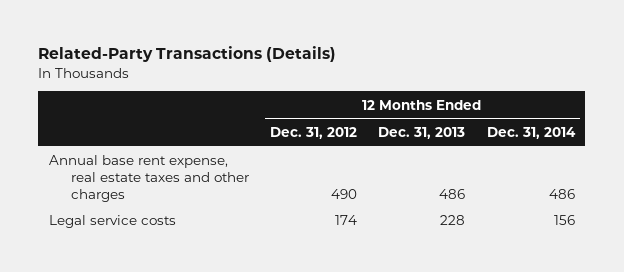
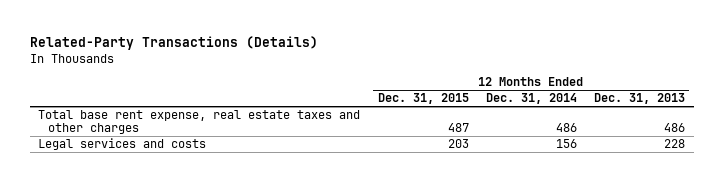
- | 12 Months Ended Dec. 31, 2012 | 12 Months Ended Dec. 31, 2013 | 12 Months Ended Dec. 31, 2014
+ | 12 Months Ended Dec. 31, 2015 | 12 Months Ended Dec. 31, 2014 | 12 Months Ended Dec. 31, 2013
- Annual base rent expense, real estate taxes and other charges | 490 | 486 | 486
- Legal service costs | 174 | 228 | 156
+ Total base rent expense, real estate taxes and other charges | 487 | 486 | 486
+ Legal services and costs | 203 | 156 | 228

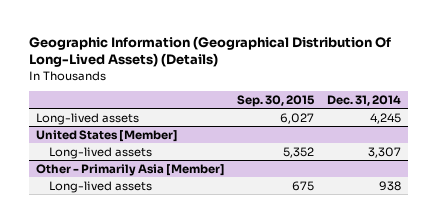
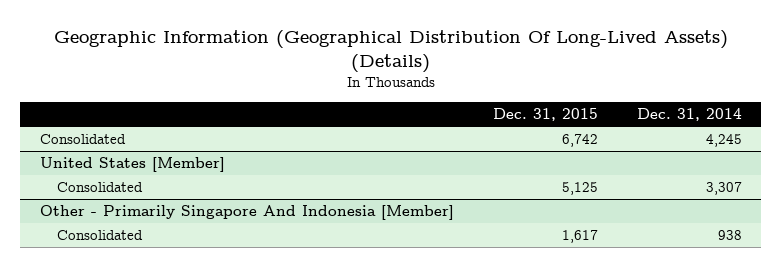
- | Sep. 30, 2015 | Dec. 31, 2014
+ | Dec. 31, 2015 | Dec. 31, 2014
- Long-lived assets | 6,027 | 4,245
+ Consolidated | 6,742 | 4,245
@ United States [Member]
- Long-lived assets | 5,352 | 3,307
- Other - Primarily Asia [Member]
- Long-lived assets | 675 | 938
@ United States [Member]
+ Consolidated | 5,125 | 3,307
+ Other - Primarily Singapore And Indonesia [Member]
+ Consolidated | 1,617 | 938

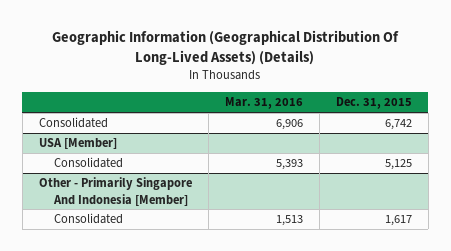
- | Dec. 31, 2015 | Dec. 31, 2014
+ | Mar. 31, 2016 | Dec. 31, 2015
- United States [Member]
+ USA [Member]

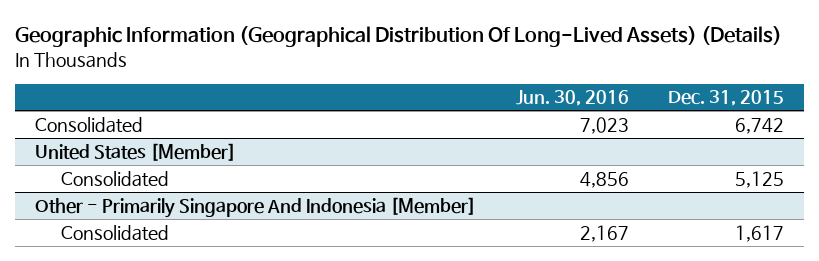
- | Mar. 31, 2016 | Dec. 31, 2015
+ | Jun. 30, 2016 | Dec. 31, 2015
- USA [Member]
+ United States [Member]

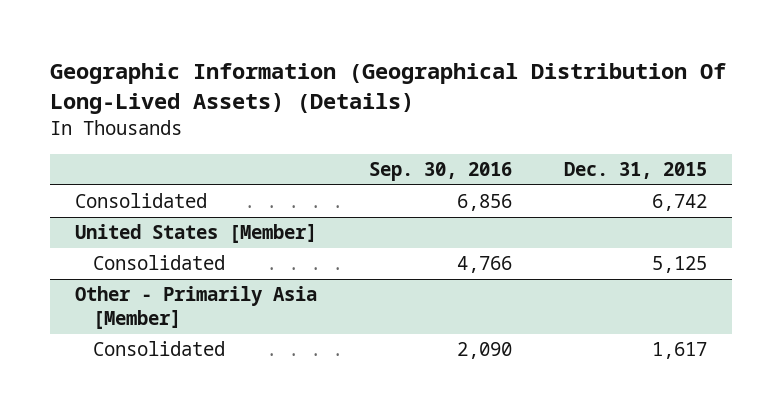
- | Jun. 30, 2016 | Dec. 31, 2015
+ | Sep. 30, 2016 | Dec. 31, 2015
- Other - Primarily Singapore And Indonesia [Member]
+ Other - Primarily Asia [Member]

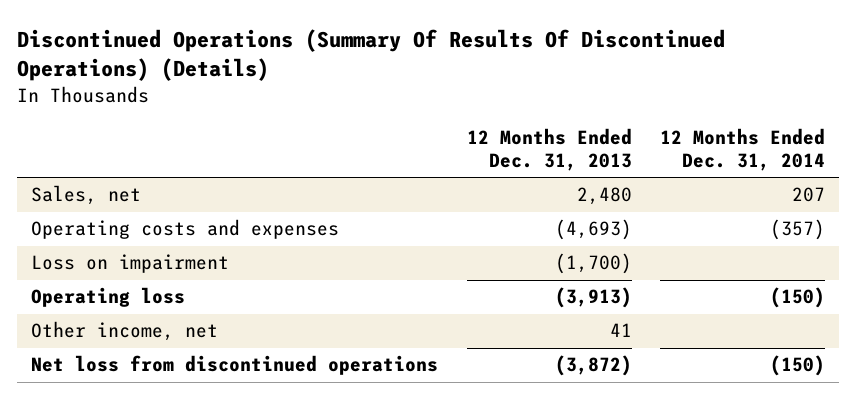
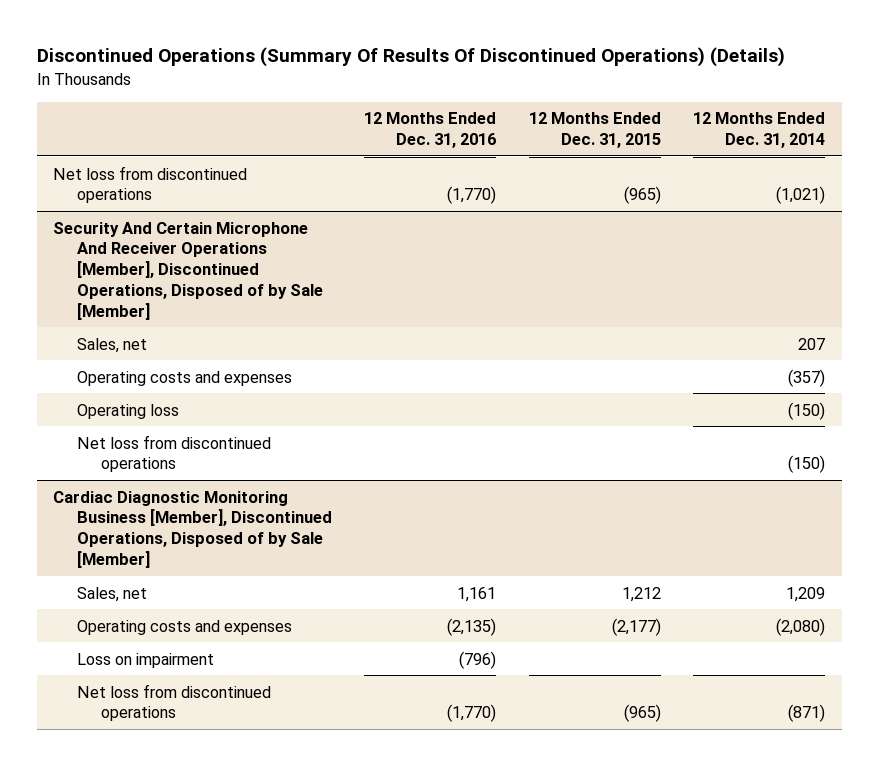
- | 12 Months Ended Dec. 31, 2013 | 12 Months Ended Dec. 31, 2014
+ | 12 Months Ended Dec. 31, 2016 | 12 Months Ended Dec. 31, 2015 | 12 Months Ended Dec. 31, 2014
+ Net loss from discontinued operations | (1,770) | (965) | (1,021)
+ Security And Certain Microphone And Receiver Operations [Member], Discontinued Operations, Disposed of by Sale [Member]
- Loss on impairment | (1,700) |
- Other income, net | 41 |
+ Cardiac Diagnostic Monitoring Business [Member], Discontinued Operations, Disposed of by Sale [Member]
+ Sales, net | 1,161 | 1,212 | 1,209
+ Operating costs and expenses | (2,135) | (2,177) | (2,080)
+ Loss on impairment | (796) | |
+ Net loss from discontinued operations | (1,770) | (965) | (871)

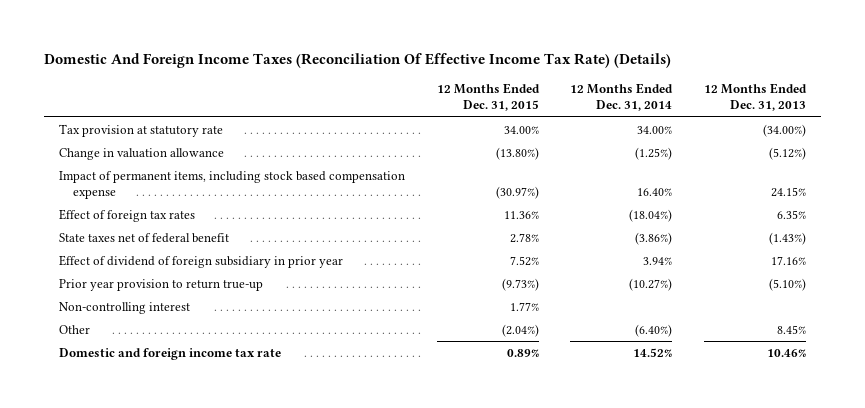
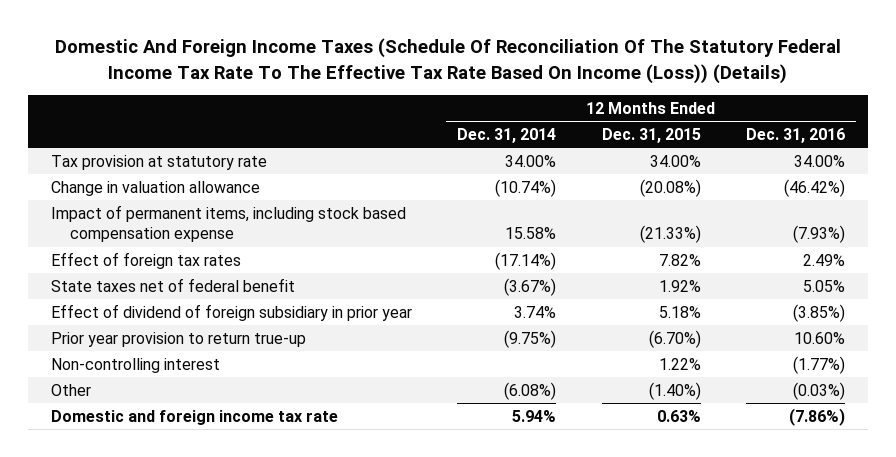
- Domestic And Foreign Income Taxes (Reconciliation Of Effective Income Tax Rate) (Details)
+ Domestic And Foreign Income Taxes (Schedule Of Reconciliation Of The Statutory Federal Income Tax Rate To The Effective Tax Rate Based On Income (Loss)) (Details)
- | 12 Months Ended Dec. 31, 2015 | 12 Months Ended Dec. 31, 2014 | 12 Months Ended Dec. 31, 2013
+ | 12 Months Ended Dec. 31, 2014 | 12 Months Ended Dec. 31, 2015 | 12 Months Ended Dec. 31, 2016
- Change in valuation allowance | (13.80%) | (1.25%) | (5.12%)
- Impact of permanent items, including stock based compensation expense | (30.97%) | 16.40% | 24.15%
- Effect of foreign tax rates | 11.36% | (18.04%) | 6.35%
- State taxes net of federal benefit | 2.78% | (3.86%) | (1.43%)
- Effect of dividend of foreign subsidiary in prior year | 7.52% | 3.94% | 17.16%
- Prior year provision to return true-up | (9.73%) | (10.27%) | (5.10%)
- Non-controlling interest | 1.77% | |
- Other | (2.04%) | (6.40%) | 8.45%
- Domestic and foreign income tax rate | 0.89% | 14.52% | 10.46%
+ Change in valuation allowance | (10.74%) | (20.08%) | (46.42%)
+ Impact of permanent items, including stock based compensation expense | 15.58% | (21.33%) | (7.93%)
+ Effect of foreign tax rates | (17.14%) | 7.82% | 2.49%
+ State taxes net of federal benefit | (3.67%) | 1.92% | 5.05%
+ Effect of dividend of foreign subsidiary in prior year | 3.74% | 5.18% | (3.85%)
+ Prior year provision to return true-up | (9.75%) | (6.70%) | 10.60%
+ Non-controlling interest | | 1.22% | (1.77%)
+ Other | (6.08%) | (1.40%) | (0.03%)
+ Domestic and foreign income tax rate | 5.94% | 0.63% | (7.86%)

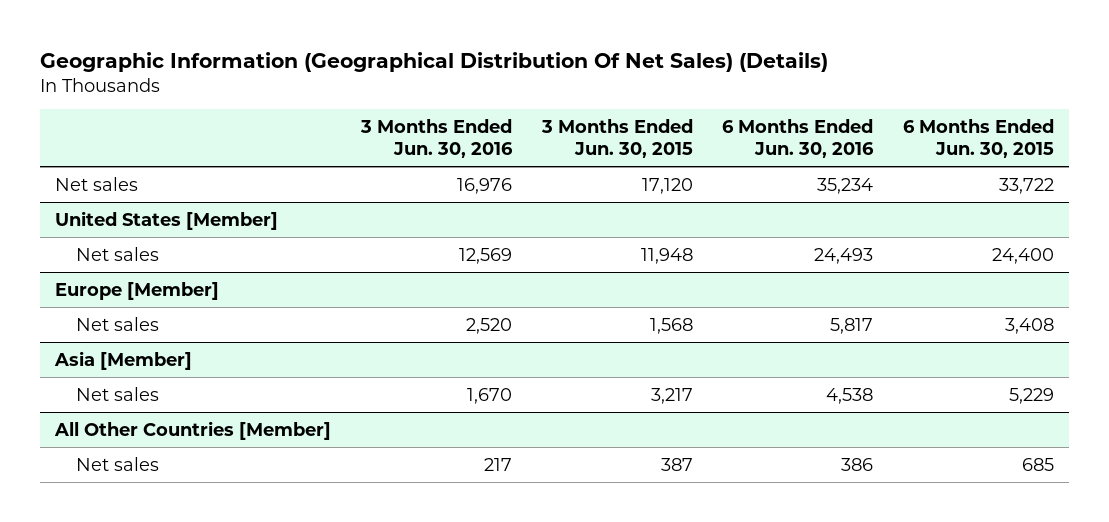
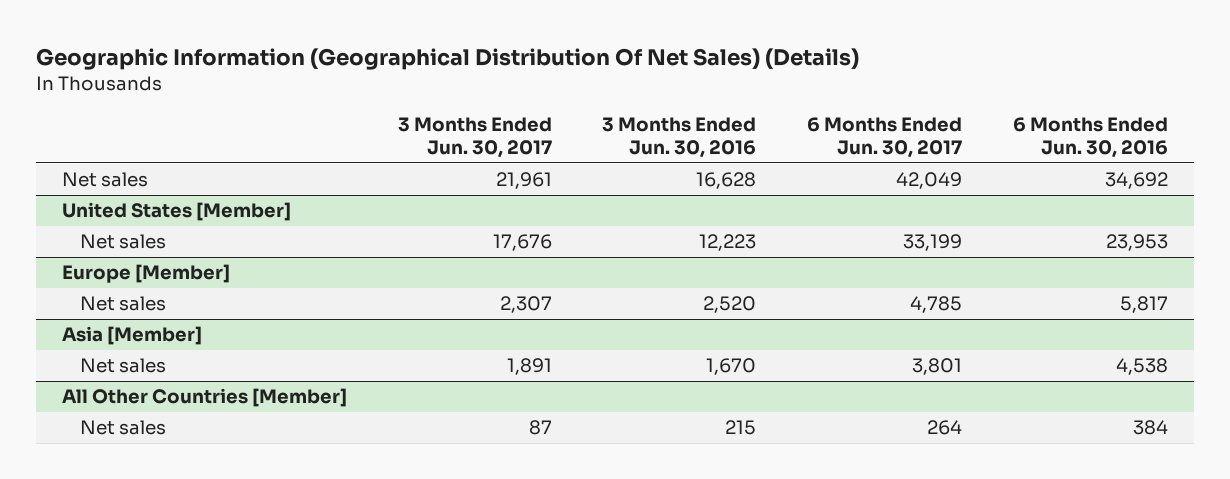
- | 3 Months Ended Jun. 30, 2016 | 3 Months Ended Jun. 30, 2015 | 6 Months Ended Jun. 30, 2016 | 6 Months Ended Jun. 30, 2015
+ | 3 Months Ended Jun. 30, 2017 | 3 Months Ended Jun. 30, 2016 | 6 Months Ended Jun. 30, 2017 | 6 Months Ended Jun. 30, 2016
- Net sales | 16,976 | 17,120 | 35,234 | 33,722
+ Net sales | 21,961 | 16,628 | 42,049 | 34,692
@ United States [Member]
- Net sales | 12,569 | 11,948 | 24,493 | 24,400
+ Net sales | 17,676 | 12,223 | 33,199 | 23,953
@ All Other Countries [Member]
- Net sales | 217 | 387 | 386 | 685
+ Net sales | 87 | 215 | 264 | 384

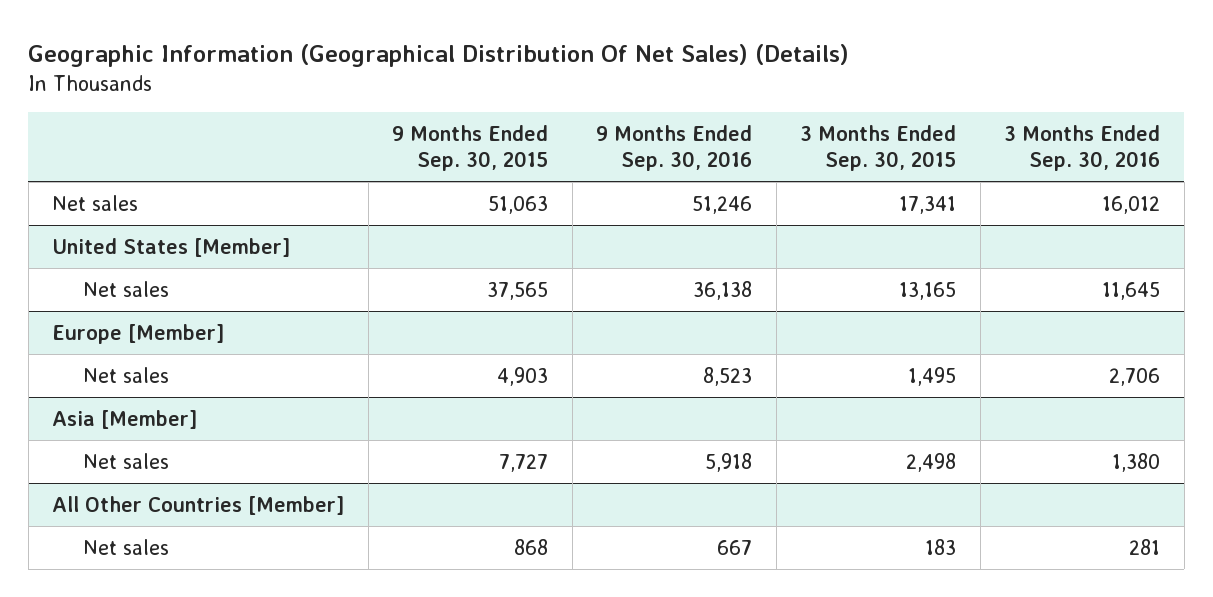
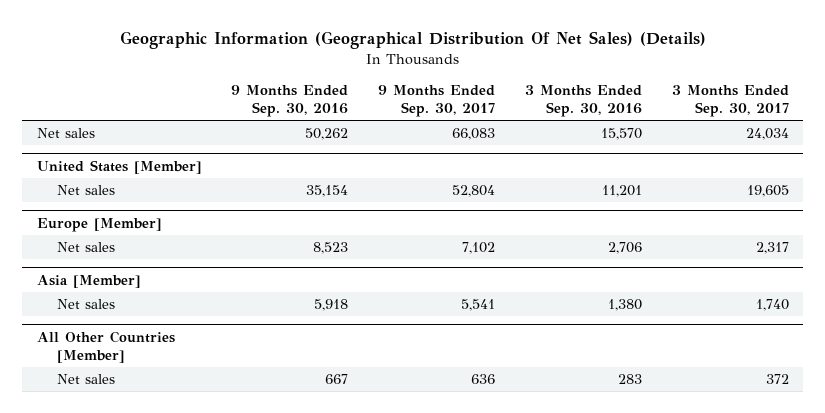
- | 9 Months Ended Sep. 30, 2015 | 9 Months Ended Sep. 30, 2016 | 3 Months Ended Sep. 30, 2015 | 3 Months Ended Sep. 30, 2016
+ | 9 Months Ended Sep. 30, 2016 | 9 Months Ended Sep. 30, 2017 | 3 Months Ended Sep. 30, 2016 | 3 Months Ended Sep. 30, 2017
- Net sales | 51,063 | 51,246 | 17,341 | 16,012
+ Net sales | 50,262 | 66,083 | 15,570 | 24,034
@ United States [Member]
- Net sales | 37,565 | 36,138 | 13,165 | 11,645
+ Net sales | 35,154 | 52,804 | 11,201 | 19,605
@ All Other Countries [Member]
- Net sales | 868 | 667 | 183 | 281
+ Net sales | 667 | 636 | 283 | 372

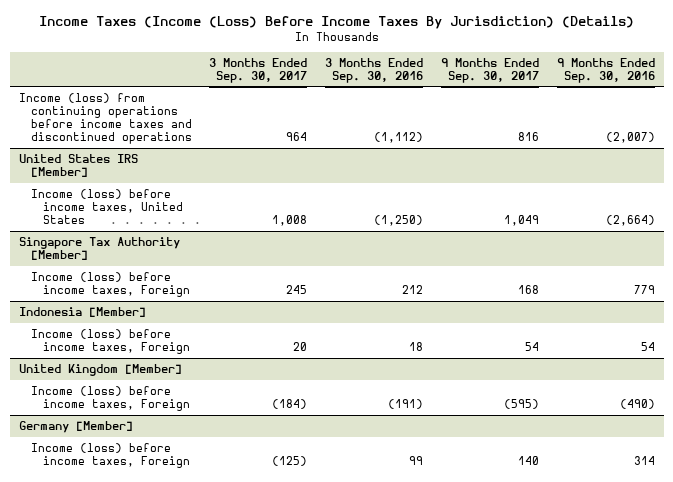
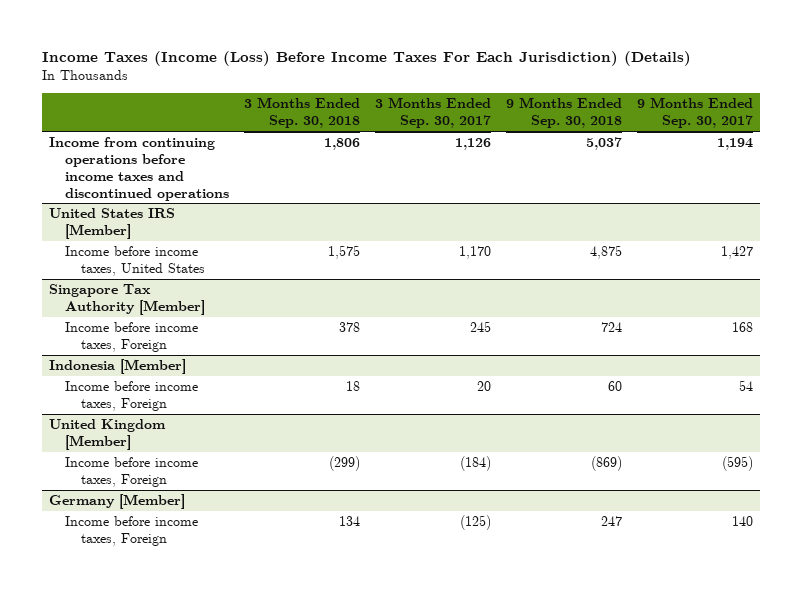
- Income Taxes (Income (Loss) Before Income Taxes By Jurisdiction) (Details)
+ Income Taxes (Income (Loss) Before Income Taxes For Each Jurisdiction) (Details)
- | 3 Months Ended Sep. 30, 2017 | 3 Months Ended Sep. 30, 2016 | 9 Months Ended Sep. 30, 2017 | 9 Months Ended Sep. 30, 2016
+ | 3 Months Ended Sep. 30, 2018 | 3 Months Ended Sep. 30, 2017 | 9 Months Ended Sep. 30, 2018 | 9 Months Ended Sep. 30, 2017
- Income (loss) from continuing operations before income taxes and discontinued operations | 964 | (1,112) | 816 | (2,007)
+ Income from continuing operations before income taxes and discontinued operations | 1,806 | 1,126 | 5,037 | 1,194
@ United States IRS [Member]
- Income (loss) before income taxes, United States | 1,008 | (1,250) | 1,049 | (2,664)
+ Income before income taxes, United States | 1,575 | 1,170 | 4,875 | 1,427
@ Singapore Tax Authority [Member]
- Income (loss) before income taxes, Foreign | 245 | 212 | 168 | 779
+ Income before income taxes, Foreign | 378 | 245 | 724 | 168
@ Indonesia [Member]
- Income (loss) before income taxes, Foreign | 20 | 18 | 54 | 54
+ Income before income taxes, Foreign | 18 | 20 | 60 | 54
@ United Kingdom [Member]
- Income (loss) before income taxes, Foreign | (184) | (191) | (595) | (490)
+ Income before income taxes, Foreign | (299) | (184) | (869) | (595)
@ Germany [Member]
- Income (loss) before income taxes, Foreign | (125) | 99 | 140 | 314
+ Income before income taxes, Foreign | 134 | (125) | 247 | 140

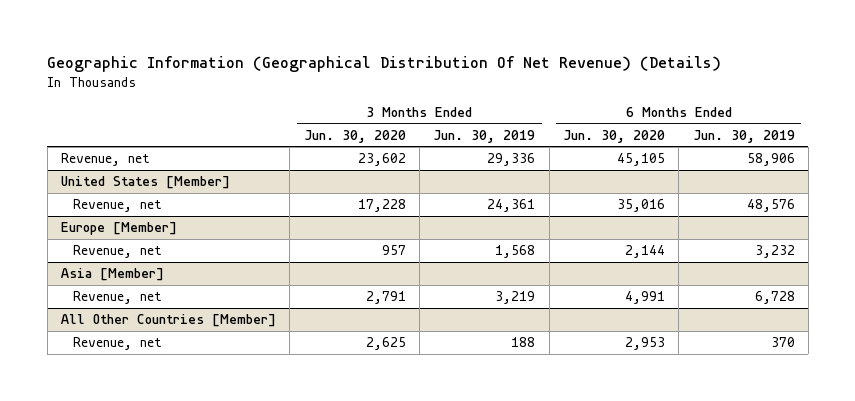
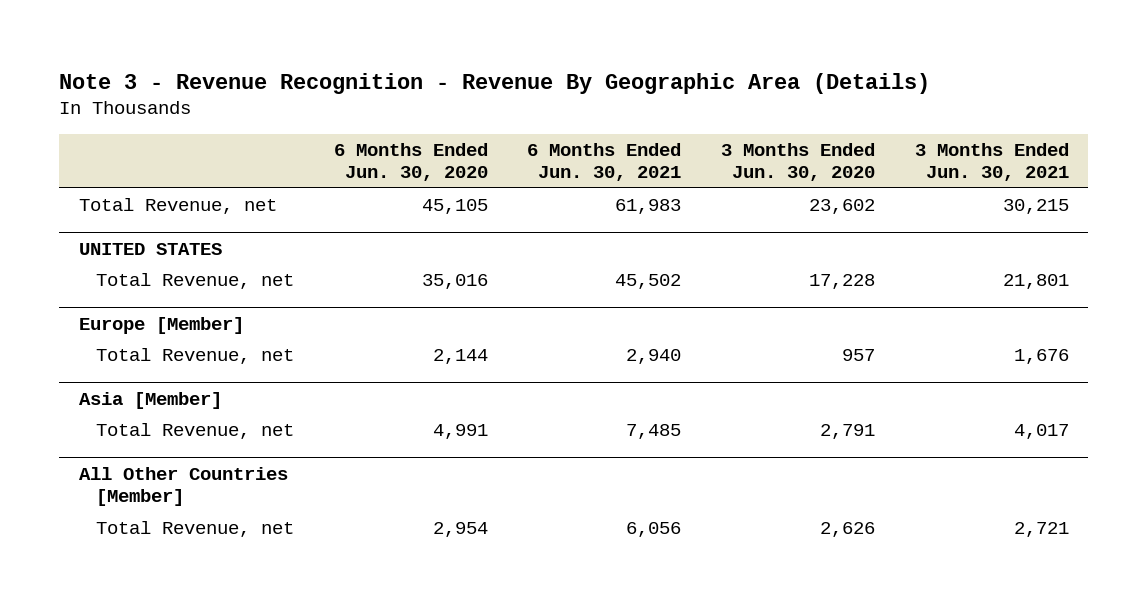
- Geographic Information (Geographical Distribution Of Net Revenue) (Details)
+ Note 3 - Revenue Recognition - Revenue By Geographic Area (Details)
- | 3 Months Ended Jun. 30, 2020 | 3 Months Ended Jun. 30, 2019 | 6 Months Ended Jun. 30, 2020 | 6 Months Ended Jun. 30, 2019
+ | 6 Months Ended Jun. 30, 2020 | 6 Months Ended Jun. 30, 2021 | 3 Months Ended Jun. 30, 2020 | 3 Months Ended Jun. 30, 2021
- Revenue, net | 23,602 | 29,336 | 45,105 | 58,906
- United States [Member]
- Revenue, net | 17,228 | 24,361 | 35,016 | 48,576
+ Total Revenue, net | 45,105 | 61,983 | 23,602 | 30,215
+ UNITED STATES
+ Total Revenue, net | 35,016 | 45,502 | 17,228 | 21,801
@ Europe [Member]
- Revenue, net | 957 | 1,568 | 2,144 | 3,232
+ Total Revenue, net | 2,144 | 2,940 | 957 | 1,676
@ Asia [Member]
- Revenue, net | 2,791 | 3,219 | 4,991 | 6,728
+ Total Revenue, net | 4,991 | 7,485 | 2,791 | 4,017
@ All Other Countries [Member]
- Revenue, net | 2,625 | 188 | 2,953 | 370
+ Total Revenue, net | 2,954 | 6,056 | 2,626 | 2,721

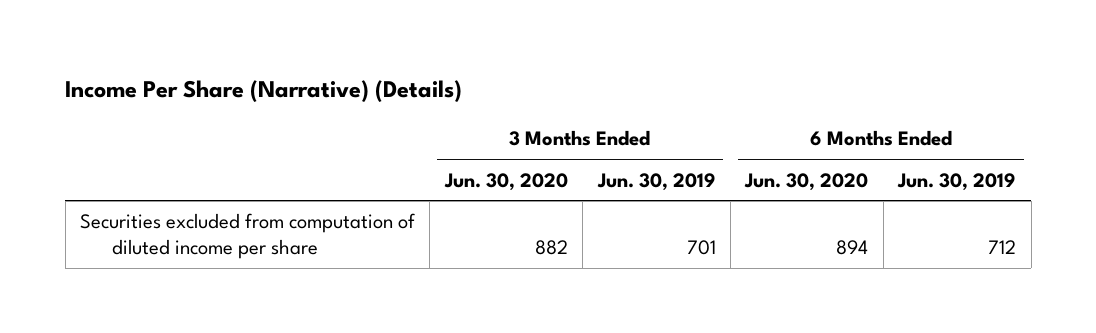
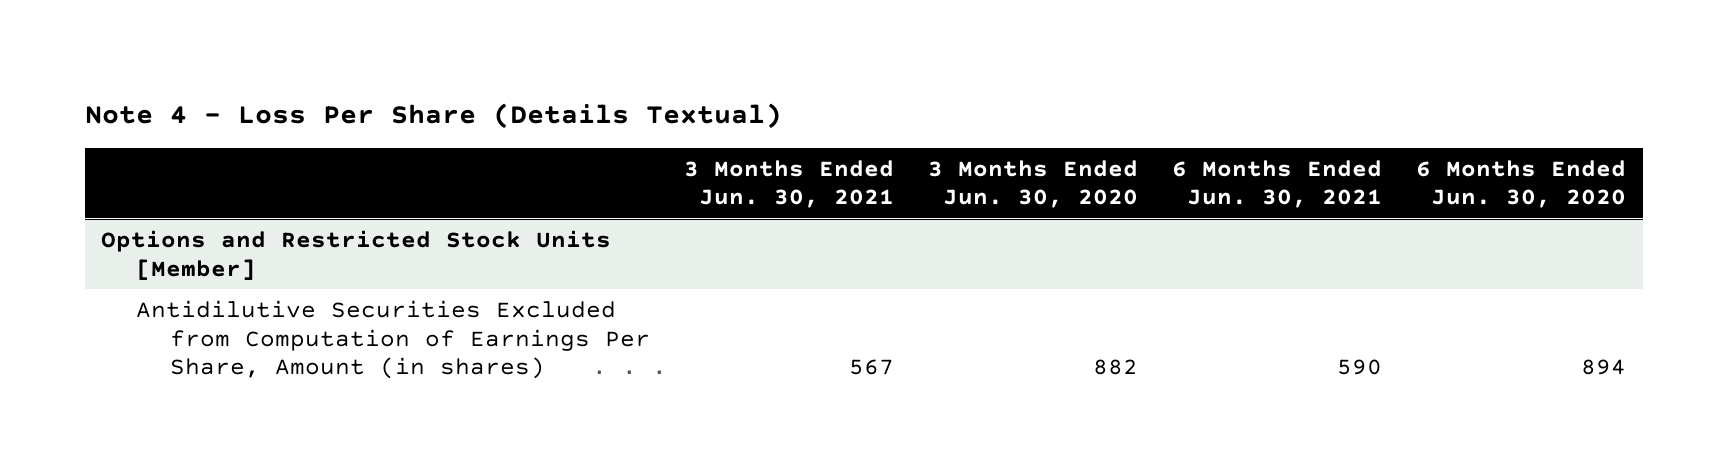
- Income Per Share (Narrative) (Details)
+ Note 4 - Loss Per Share (Details Textual)
- | 3 Months Ended Jun. 30, 2020 | 3 Months Ended Jun. 30, 2019 | 6 Months Ended Jun. 30, 2020 | 6 Months Ended Jun. 30, 2019
+ | 3 Months Ended Jun. 30, 2021 | 3 Months Ended Jun. 30, 2020 | 6 Months Ended Jun. 30, 2021 | 6 Months Ended Jun. 30, 2020
- Securities excluded from computation of diluted income per share | 882 | 701 | 894 | 712
+ Options and Restricted Stock Units [Member]
+ Antidilutive Securities Excluded from Computation of Earnings Per Share, Amount (in shares) | 567 | 882 | 590 | 894

